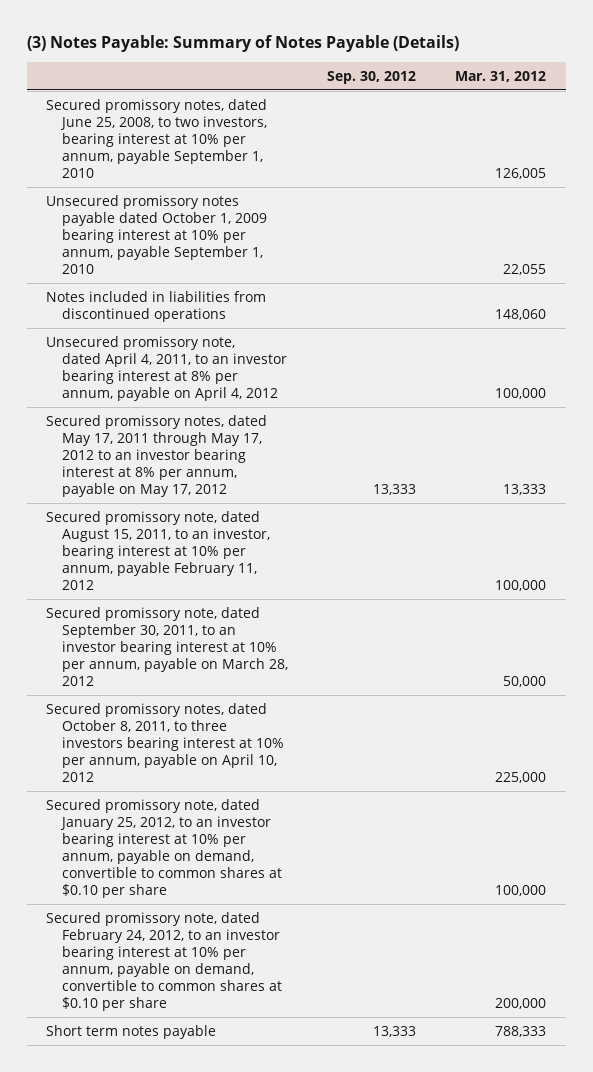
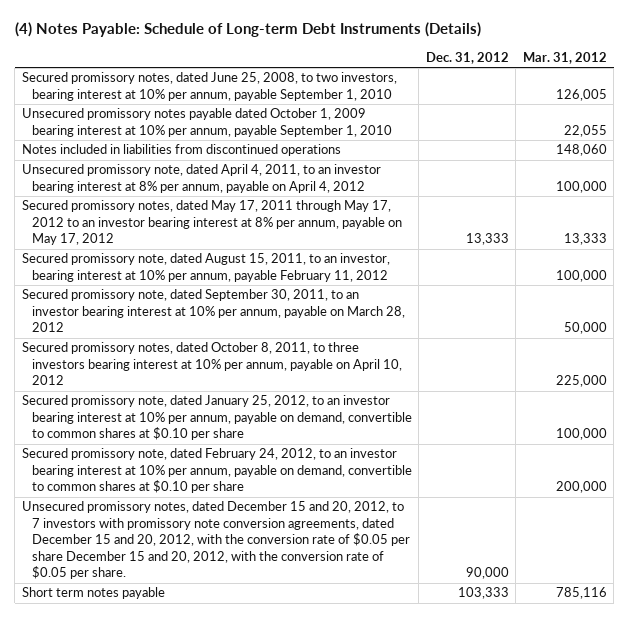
- (3) Notes Payable: Summary of Notes Payable (Details)
+ (4) Notes Payable: Schedule of Long-term Debt Instruments (Details)
- | Sep. 30, 2012 | Mar. 31, 2012
+ | Dec. 31, 2012 | Mar. 31, 2012
- Short term notes payable | 13,333 | 788,333
+ Unsecured promissory notes, dated December 15 and 20, 2012, to 7 investors with promissory note conversion agreements, dated December 15 and 20, 2012, with the conversion rate of $0.05 per share December 15 and 20, 2012, with the conversion rate of $0.05 per share. | 90,000 |
+ Short term notes payable | 103,333 | 785,116

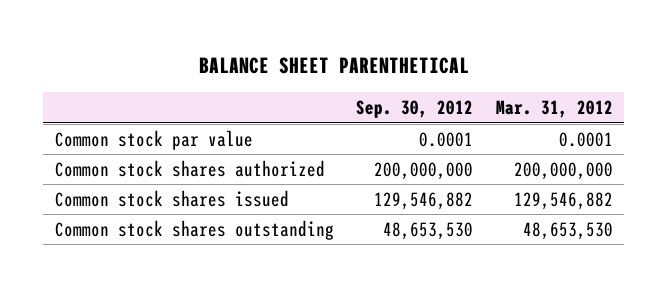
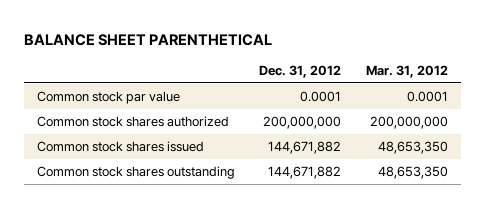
- | Sep. 30, 2012 | Mar. 31, 2012
+ | Dec. 31, 2012 | Mar. 31, 2012
- Common stock shares issued | 129,546,882 | 129,546,882
- Common stock shares outstanding | 48,653,530 | 48,653,530
+ Common stock shares issued | 144,671,882 | 48,653,350
+ Common stock shares outstanding | 144,671,882 | 48,653,350

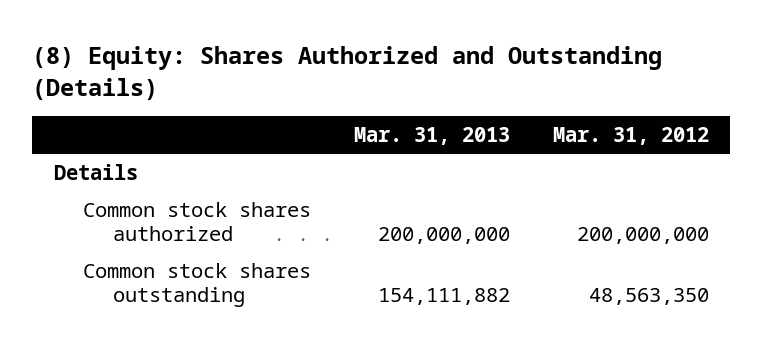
- BALANCE SHEET PARENTHETICAL
+ (8) Equity: Shares Authorized and Outstanding (Details)
- | Dec. 31, 2012 | Mar. 31, 2012
+ | Mar. 31, 2013 | Mar. 31, 2012
- Common stock par value | 0.0001 | 0.0001
+ Details
- Common stock shares issued | 144,671,882 | 48,653,350
- Common stock shares outstanding | 144,671,882 | 48,653,350
+ Common stock shares outstanding | 154,111,882 | 48,563,350

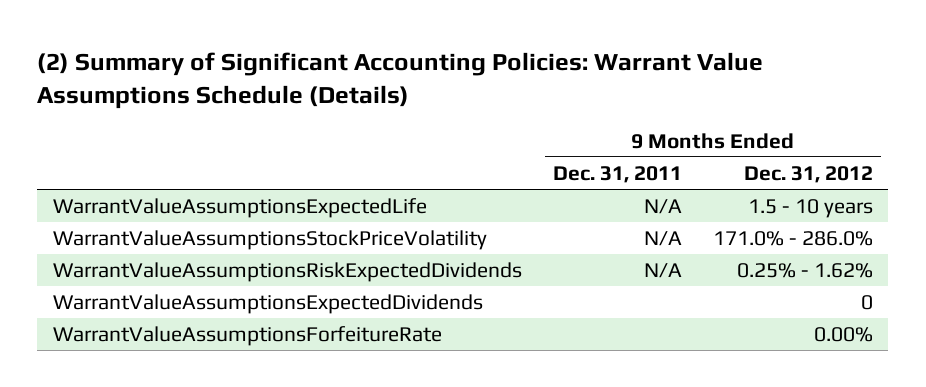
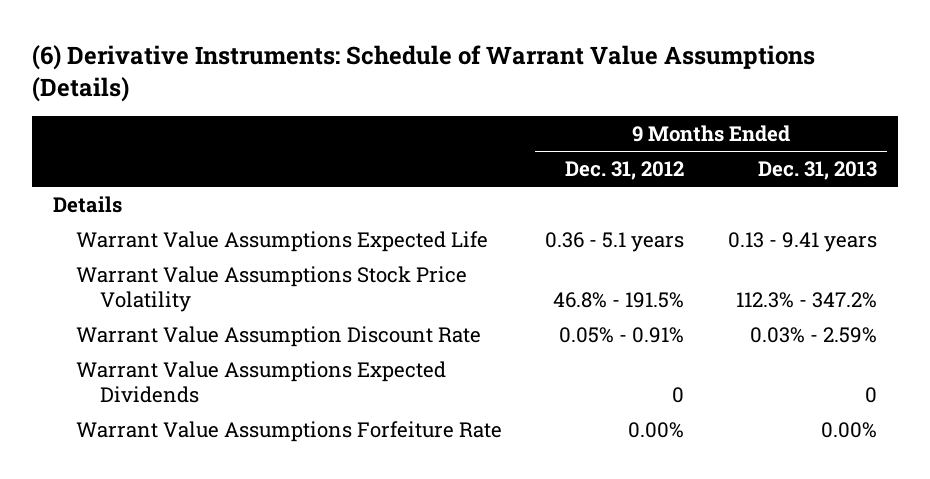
- (2) Summary of Significant Accounting Policies: Warrant Value Assumptions Schedule (Details)
+ (6) Derivative Instruments: Schedule of Warrant Value Assumptions (Details)
- | 9 Months Ended Dec. 31, 2011 | 9 Months Ended Dec. 31, 2012
+ | 9 Months Ended Dec. 31, 2012 | 9 Months Ended Dec. 31, 2013
- WarrantValueAssumptionsExpectedLife | N/A | 1.5 - 10 years
- WarrantValueAssumptionsStockPriceVolatility | N/A | 171.0% - 286.0%
- WarrantValueAssumptionsRiskExpectedDividends | N/A | 0.25% - 1.62%
- WarrantValueAssumptionsExpectedDividends | | 0
- WarrantValueAssumptionsForfeitureRate | | 0.00%
+ Details
+ Warrant Value Assumptions Expected Life | 0.36 - 5.1 years | 0.13 - 9.41 years
+ Warrant Value Assumptions Stock Price Volatility | 46.8% - 191.5% | 112.3% - 347.2%
+ Warrant Value Assumption Discount Rate | 0.05% - 0.91% | 0.03% - 2.59%
+ Warrant Value Assumptions Expected Dividends | 0 | 0
+ Warrant Value Assumptions Forfeiture Rate | 0.00% | 0.00%

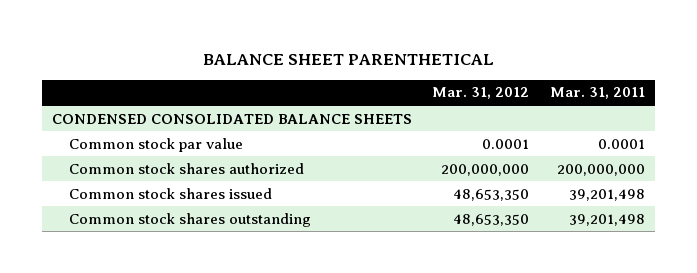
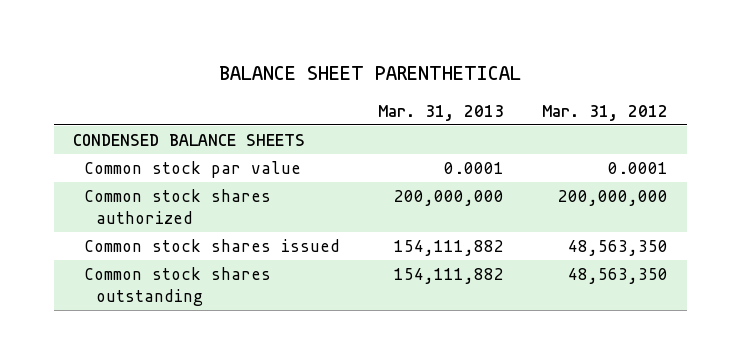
- | Mar. 31, 2012 | Mar. 31, 2011
+ | Mar. 31, 2013 | Mar. 31, 2012
- CONDENSED CONSOLIDATED BALANCE SHEETS
+ CONDENSED BALANCE SHEETS
- Common stock shares issued | 48,653,350 | 39,201,498
- Common stock shares outstanding | 48,653,350 | 39,201,498
+ Common stock shares issued | 154,111,882 | 48,563,350
+ Common stock shares outstanding | 154,111,882 | 48,563,350

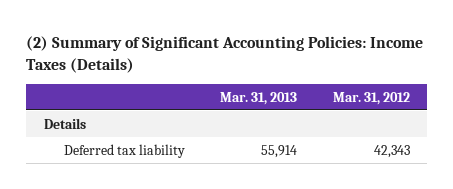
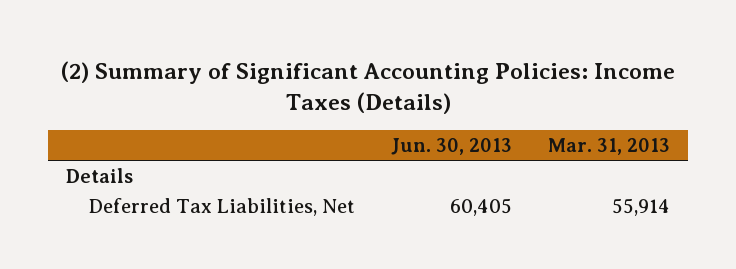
- | Mar. 31, 2013 | Mar. 31, 2012
+ | Jun. 30, 2013 | Mar. 31, 2013
- Deferred tax liability | 55,914 | 42,343
+ Deferred Tax Liabilities, Net | 60,405 | 55,914

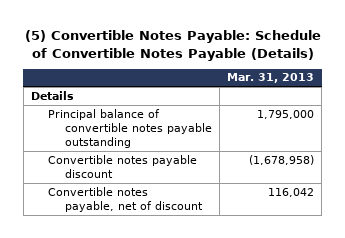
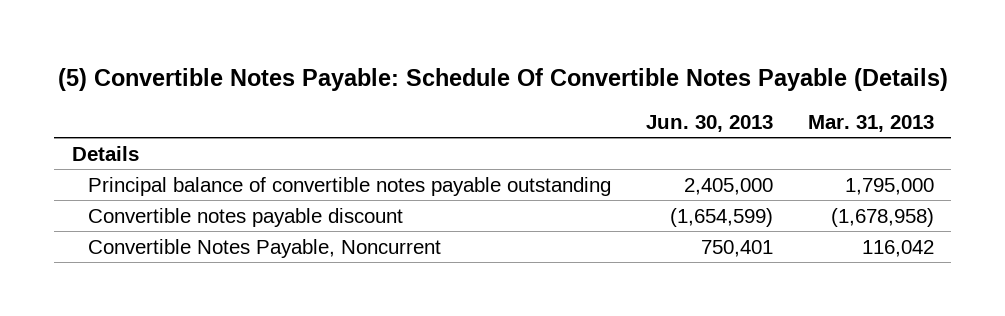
- (5) Convertible Notes Payable: Schedule of Convertible Notes Payable (Details)
+ (5) Convertible Notes Payable: Schedule Of Convertible Notes Payable (Details)
- | Mar. 31, 2013
+ | Jun. 30, 2013 | Mar. 31, 2013
- Convertible notes payable, net of discount | 116,042
+ Convertible Notes Payable, Noncurrent | 750,401 | 116,042

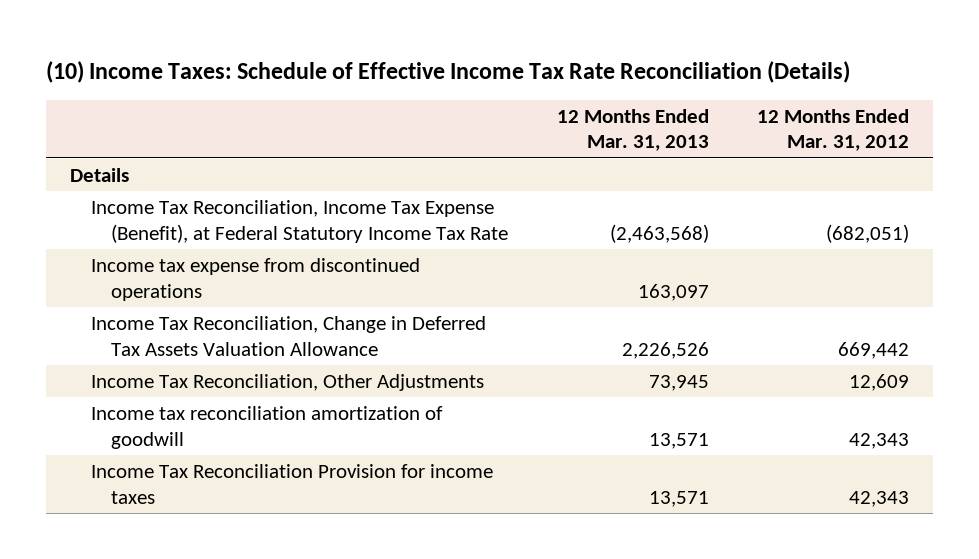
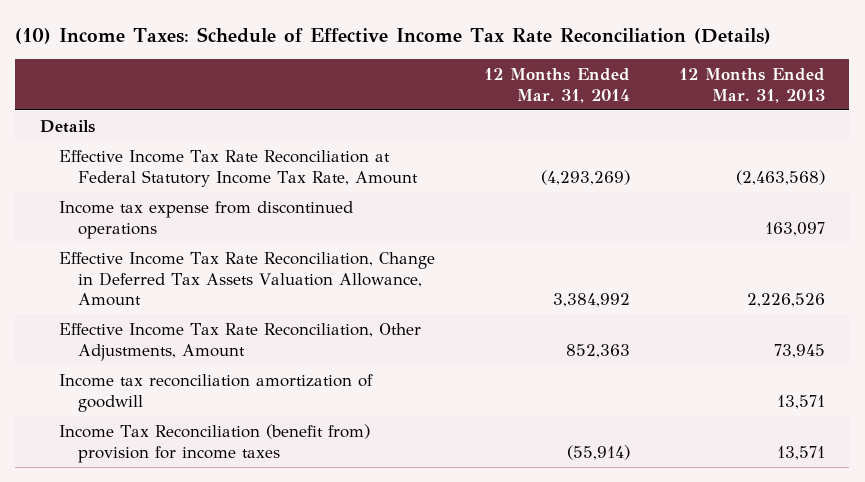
- | 12 Months Ended Mar. 31, 2013 | 12 Months Ended Mar. 31, 2012
+ | 12 Months Ended Mar. 31, 2014 | 12 Months Ended Mar. 31, 2013
- Income Tax Reconciliation, Income Tax Expense (Benefit), at Federal Statutory Income Tax Rate | (2,463,568) | (682,051)
+ Effective Income Tax Rate Reconciliation at Federal Statutory Income Tax Rate, Amount | (4,293,269) | (2,463,568)
- Income Tax Reconciliation, Change in Deferred Tax Assets Valuation Allowance | 2,226,526 | 669,442
- Income Tax Reconciliation, Other Adjustments | 73,945 | 12,609
+ Effective Income Tax Rate Reconciliation, Change in Deferred Tax Assets Valuation Allowance, Amount | 3,384,992 | 2,226,526
+ Effective Income Tax Rate Reconciliation, Other Adjustments, Amount | 852,363 | 73,945
- Income Tax Reconciliation Provision for income taxes | 13,571 | 42,343
+ Income Tax Reconciliation (benefit from) provision for income taxes | (55,914) | 13,571

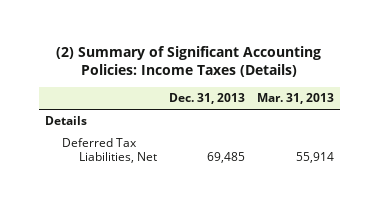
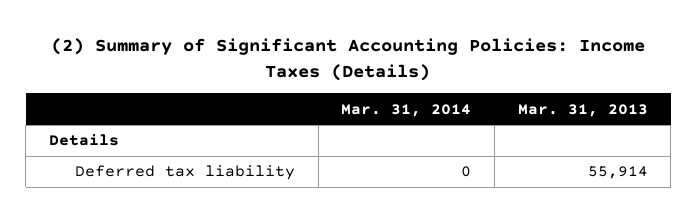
- | Dec. 31, 2013 | Mar. 31, 2013
+ | Mar. 31, 2014 | Mar. 31, 2013
- Deferred Tax Liabilities, Net | 69,485 | 55,914
+ Deferred tax liability | 0 | 55,914

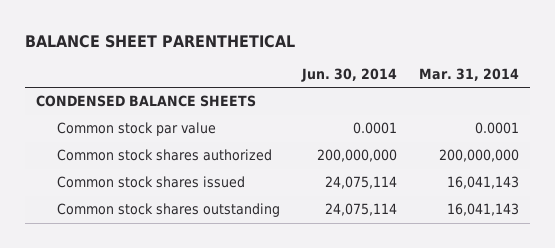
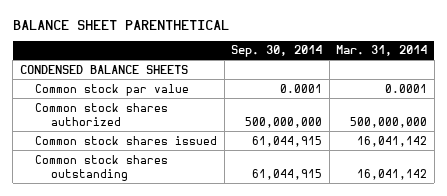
- | Jun. 30, 2014 | Mar. 31, 2014
+ | Sep. 30, 2014 | Mar. 31, 2014
- Common stock shares authorized | 200,000,000 | 200,000,000
- Common stock shares issued | 24,075,114 | 16,041,143
- Common stock shares outstanding | 24,075,114 | 16,041,143
+ Common stock shares authorized | 500,000,000 | 500,000,000
+ Common stock shares issued | 61,044,915 | 16,041,142
+ Common stock shares outstanding | 61,044,915 | 16,041,142

